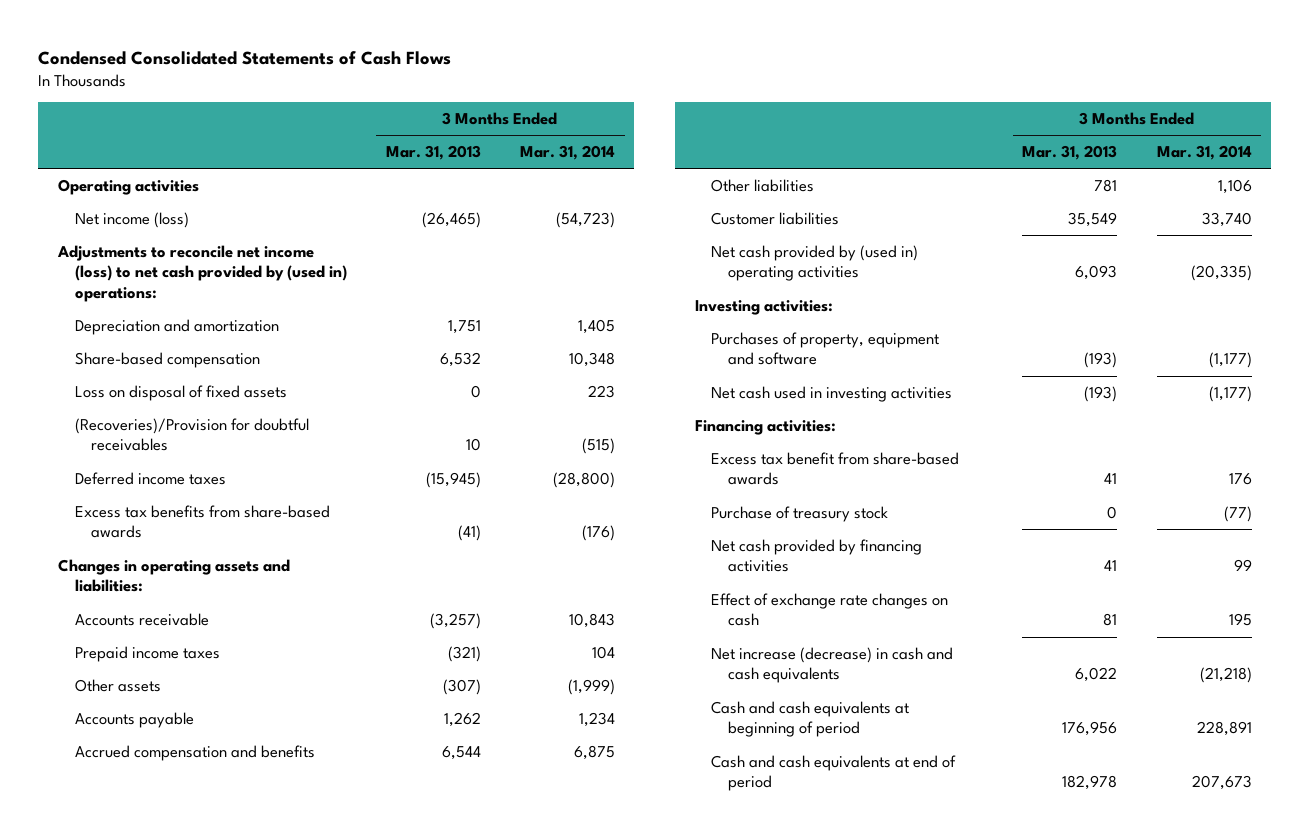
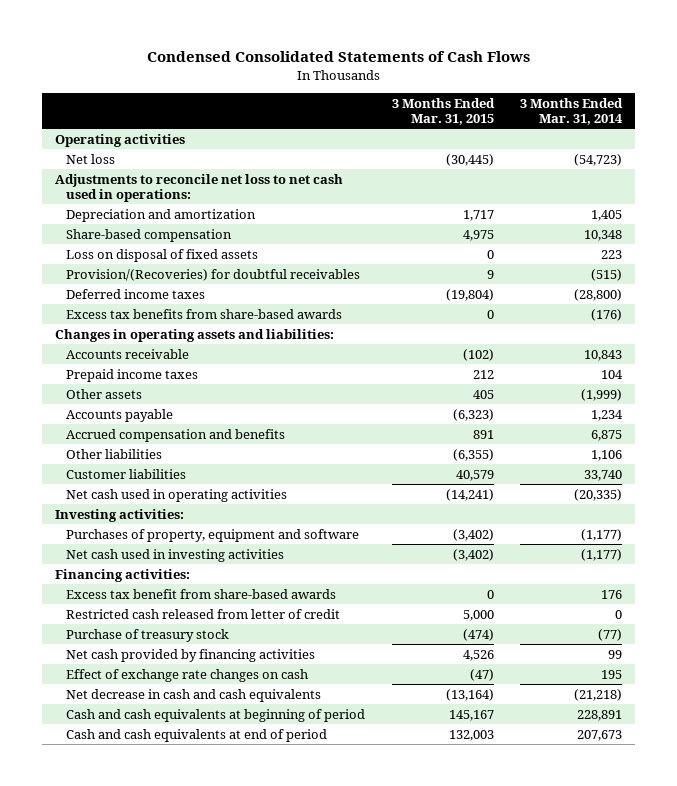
- | 3 Months Ended Mar. 31, 2013 | 3 Months Ended Mar. 31, 2014
+ | 3 Months Ended Mar. 31, 2015 | 3 Months Ended Mar. 31, 2014
- Net income (loss) | (26,465) | (54,723)
- Adjustments to reconcile net income (loss) to net cash provided by (used in) operations:
+ Net loss | (30,445) | (54,723)
+ Adjustments to reconcile net loss to net cash used in operations:
- (Recoveries)/Provision for doubtful receivables | 10 | (515)
+ Provision/(Recoveries) for doubtful receivables | 9 | (515)
- Net cash provided by (used in) operating activities | 6,093 | (20,335)
+ Net cash used in operating activities | (14,241) | (20,335)
+ Restricted cash released from letter of credit | 5,000 | 0
- Net increase (decrease) in cash and cash equivalents | 6,022 | (21,218)
+ Net decrease in cash and cash equivalents | (13,164) | (21,218)

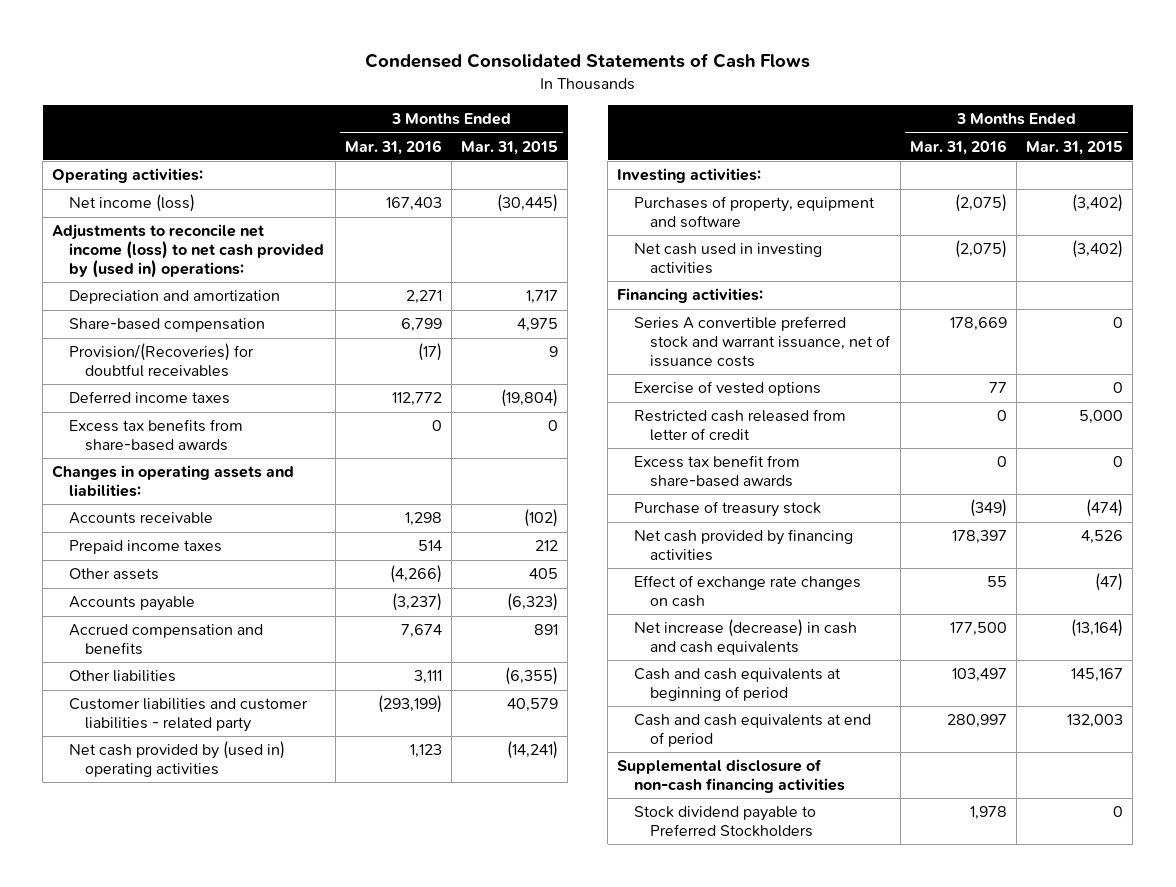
- | 3 Months Ended Mar. 31, 2015 | 3 Months Ended Mar. 31, 2014
+ | 3 Months Ended Mar. 31, 2016 | 3 Months Ended Mar. 31, 2015
- Operating activities
- Net loss | (30,445) | (54,723)
- Adjustments to reconcile net loss to net cash used in operations:
+ Operating activities:
+ Net income (loss) | 167,403 | (30,445)
+ Adjustments to reconcile net income (loss) to net cash provided by (used in) operations:
- Loss on disposal of fixed assets | 0 | 223
- Customer liabilities | 40,579 | 33,740
- Net cash used in operating activities | (14,241) | (20,335)
+ Customer liabilities and customer liabilities - related party | (293,199) | 40,579
+ Net cash provided by (used in) operating activities | 1,123 | (14,241)
+ Series A convertible preferred stock and warrant issuance, net of issuance costs | 178,669 | 0
+ Exercise of vested options | 77 | 0
moved down: Excess tax benefit from share-based awards | 0 | 0
- Net decrease in cash and cash equivalents | (13,164) | (21,218)
+ Net increase (decrease) in cash and cash equivalents | 177,500 | (13,164)
+ Supplemental disclosure of non-cash financing activities
+ Stock dividend payable to Preferred Stockholders | 1,978 | 0

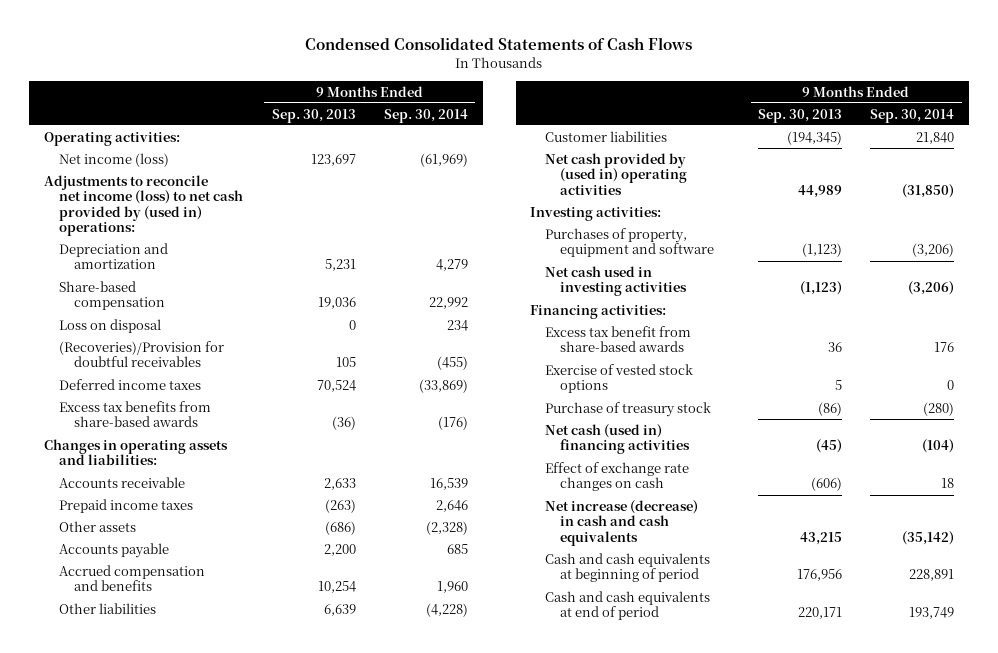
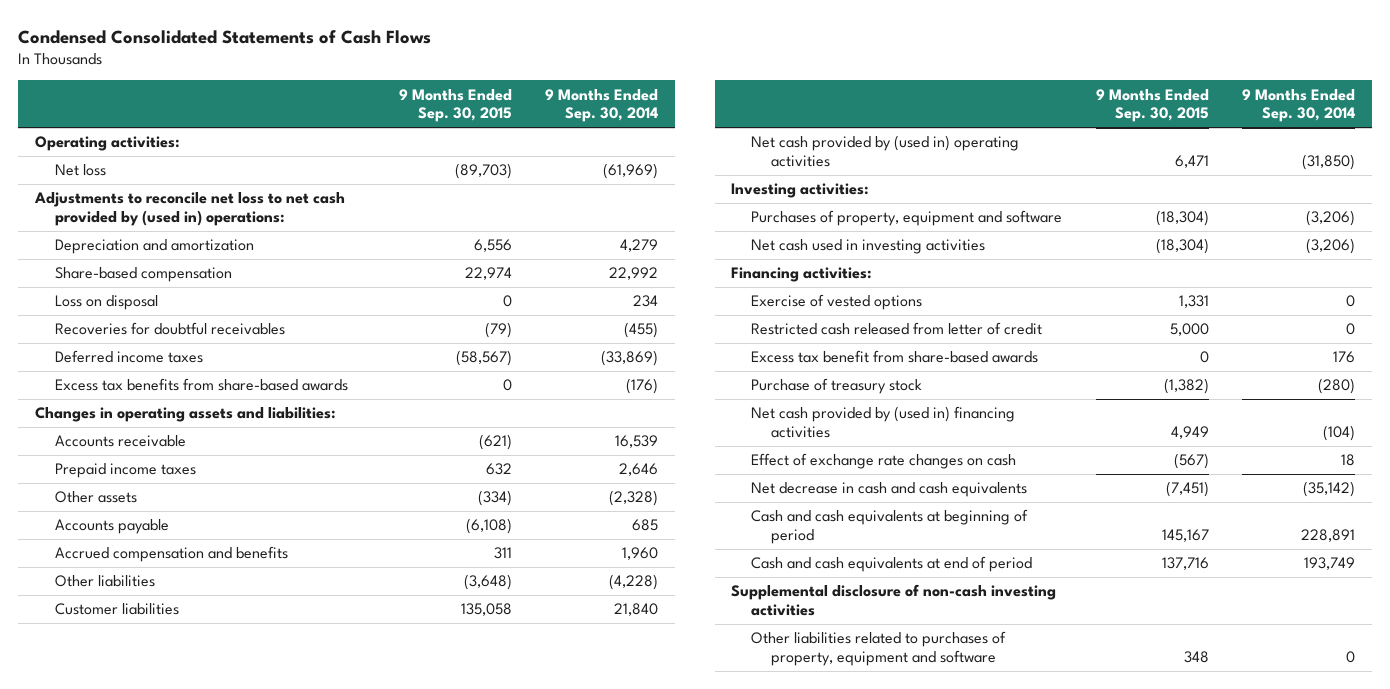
- | 9 Months Ended Sep. 30, 2013 | 9 Months Ended Sep. 30, 2014
+ | 9 Months Ended Sep. 30, 2015 | 9 Months Ended Sep. 30, 2014
- Net income (loss) | 123,697 | (61,969)
- Adjustments to reconcile net income (loss) to net cash provided by (used in) operations:
+ Net loss | (89,703) | (61,969)
+ Adjustments to reconcile net loss to net cash provided by (used in) operations:
- (Recoveries)/Provision for doubtful receivables | 105 | (455)
+ Recoveries for doubtful receivables | (79) | (455)
+ Exercise of vested options | 1,331 | 0
+ Restricted cash released from letter of credit | 5,000 | 0
- Exercise of vested stock options | 5 | 0
- Net cash (used in) financing activities | (45) | (104)
+ Net cash provided by (used in) financing activities | 4,949 | (104)
- Net increase (decrease) in cash and cash equivalents | 43,215 | (35,142)
+ Net decrease in cash and cash equivalents | (7,451) | (35,142)
+ Supplemental disclosure of non-cash investing activities
+ Other liabilities related to purchases of property, equipment and software | 348 | 0

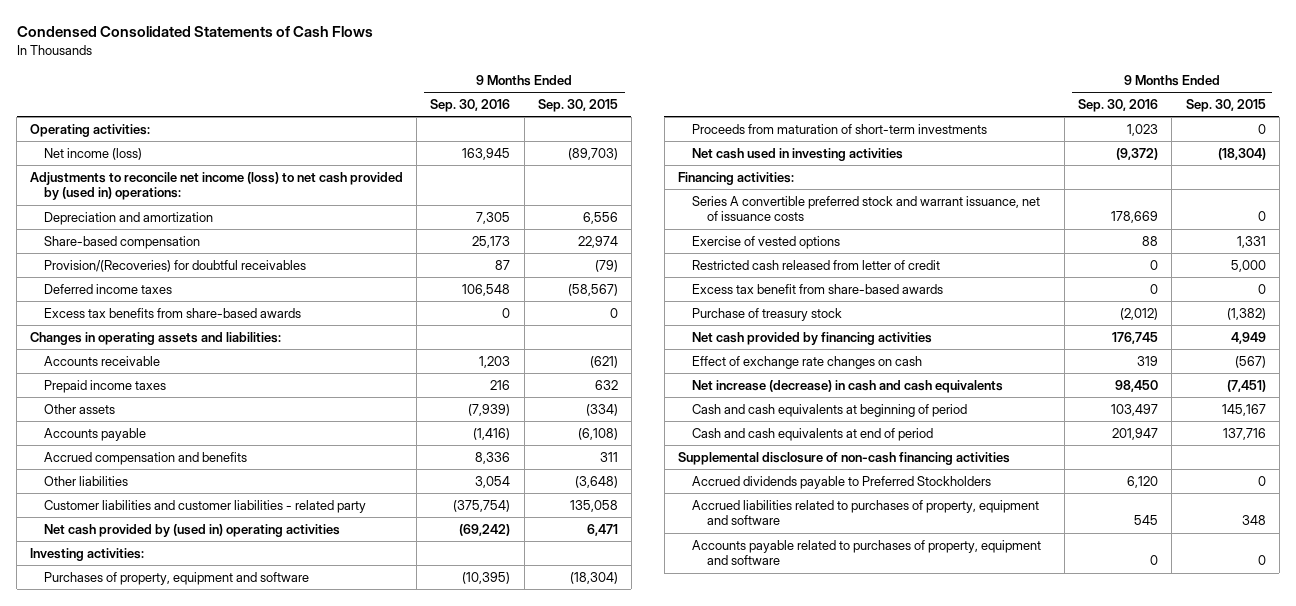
- | 9 Months Ended Sep. 30, 2015 | 9 Months Ended Sep. 30, 2014
+ | 9 Months Ended Sep. 30, 2016 | 9 Months Ended Sep. 30, 2015
- Net loss | (89,703) | (61,969)
- Adjustments to reconcile net loss to net cash provided by (used in) operations:
+ Net income (loss) | 163,945 | (89,703)
+ Adjustments to reconcile net income (loss) to net cash provided by (used in) operations:
- Loss on disposal | 0 | 234
- Recoveries for doubtful receivables | (79) | (455)
+ Provision/(Recoveries) for doubtful receivables | 87 | (79)
- Customer liabilities | 135,058 | 21,840
+ Customer liabilities and customer liabilities - related party | (375,754) | 135,058
+ Proceeds from maturation of short-term investments | 1,023 | 0
+ Series A convertible preferred stock and warrant issuance, net of issuance costs | 178,669 | 0
- Net cash provided by (used in) financing activities | 4,949 | (104)
+ Net cash provided by financing activities | 176,745 | 4,949
- Net decrease in cash and cash equivalents | (7,451) | (35,142)
+ Net increase (decrease) in cash and cash equivalents | 98,450 | (7,451)
- Supplemental disclosure of non-cash investing activities
- Other liabilities related to purchases of property, equipment and software | 348 | 0
+ Supplemental disclosure of non-cash financing activities
+ Accrued dividends payable to Preferred Stockholders | 6,120 | 0
+ Accrued liabilities related to purchases of property, equipment and software | 545 | 348
+ Accounts payable related to purchases of property, equipment and software | 0 | 0

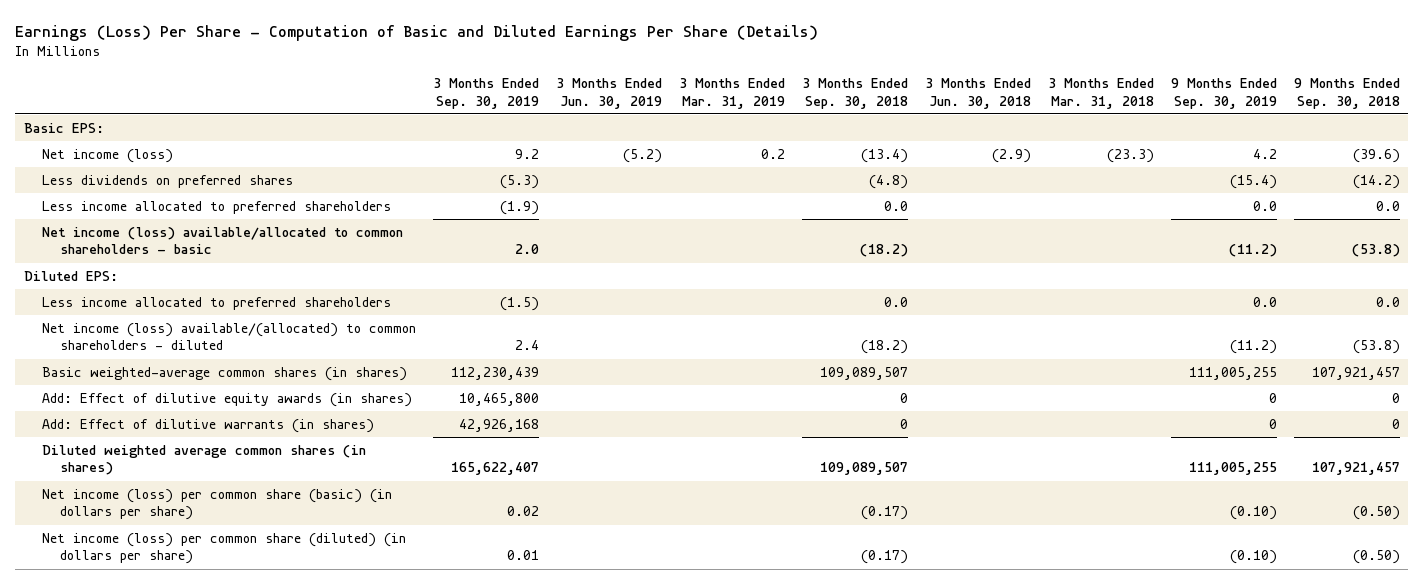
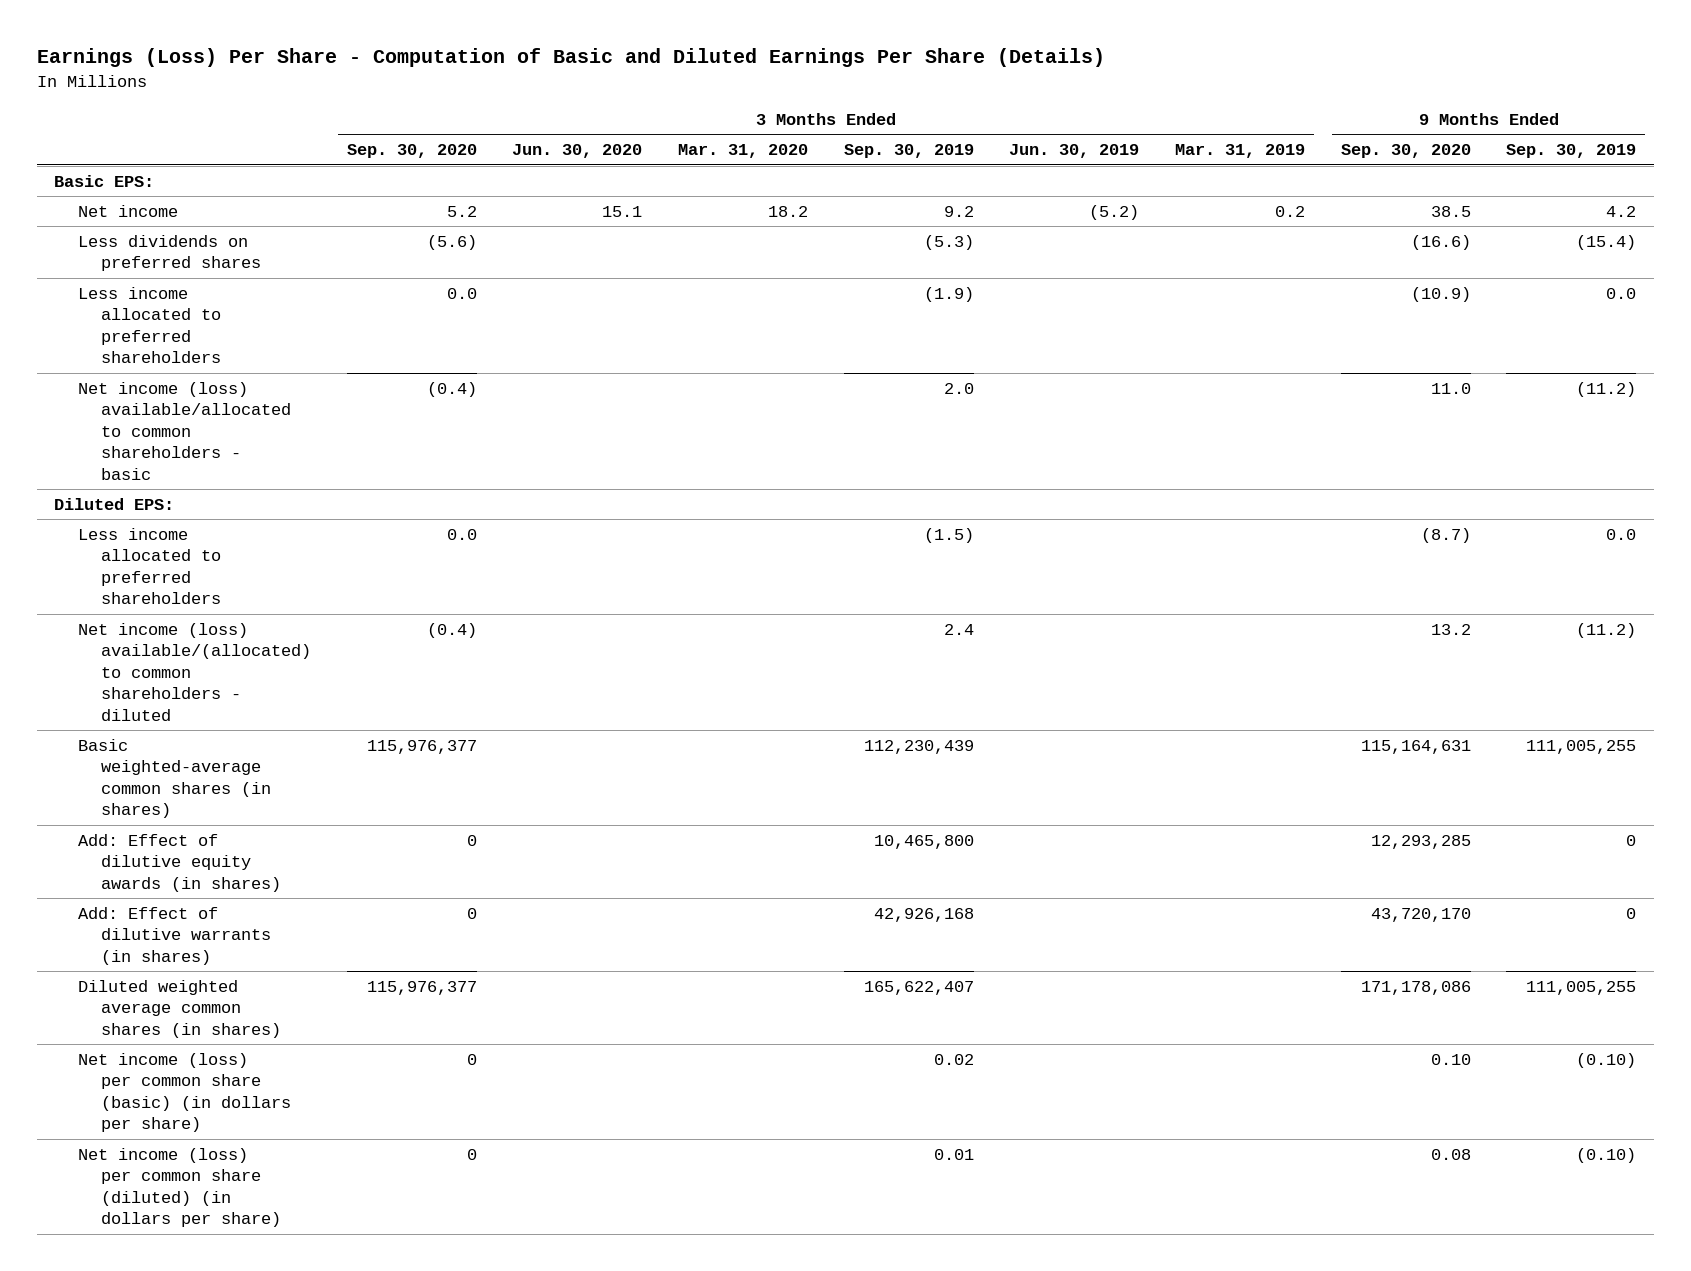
- | 3 Months Ended Sep. 30, 2019 | 3 Months Ended Jun. 30, 2019 | 3 Months Ended Mar. 31, 2019 | 3 Months Ended Sep. 30, 2018 | 3 Months Ended Jun. 30, 2018 | 3 Months Ended Mar. 31, 2018 | 9 Months Ended Sep. 30, 2019 | 9 Months Ended Sep. 30, 2018
+ | 3 Months Ended Sep. 30, 2020 | 3 Months Ended Jun. 30, 2020 | 3 Months Ended Mar. 31, 2020 | 3 Months Ended Sep. 30, 2019 | 3 Months Ended Jun. 30, 2019 | 3 Months Ended Mar. 31, 2019 | 9 Months Ended Sep. 30, 2020 | 9 Months Ended Sep. 30, 2019
- Net income (loss) | 9.2 | (5.2) | 0.2 | (13.4) | (2.9) | (23.3) | 4.2 | (39.6)
+ Net income | 5.2 | 15.1 | 18.2 | 9.2 | (5.2) | 0.2 | 38.5 | 4.2

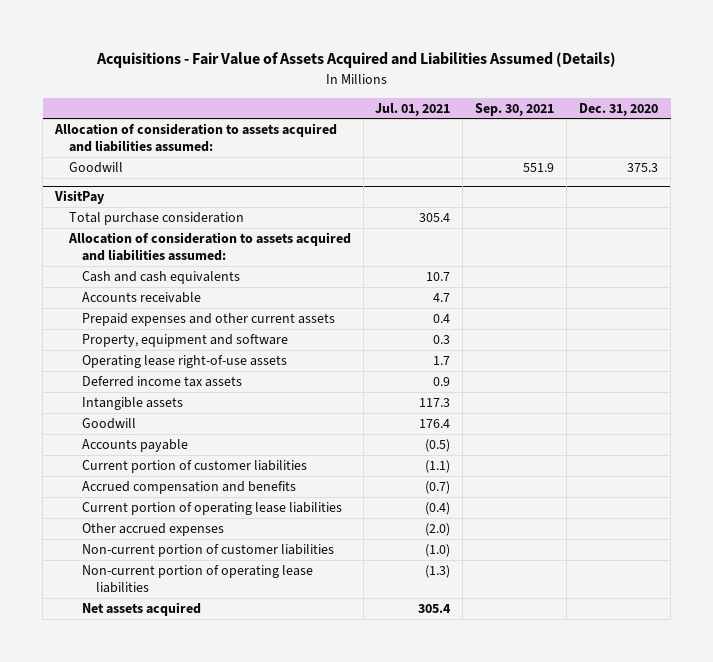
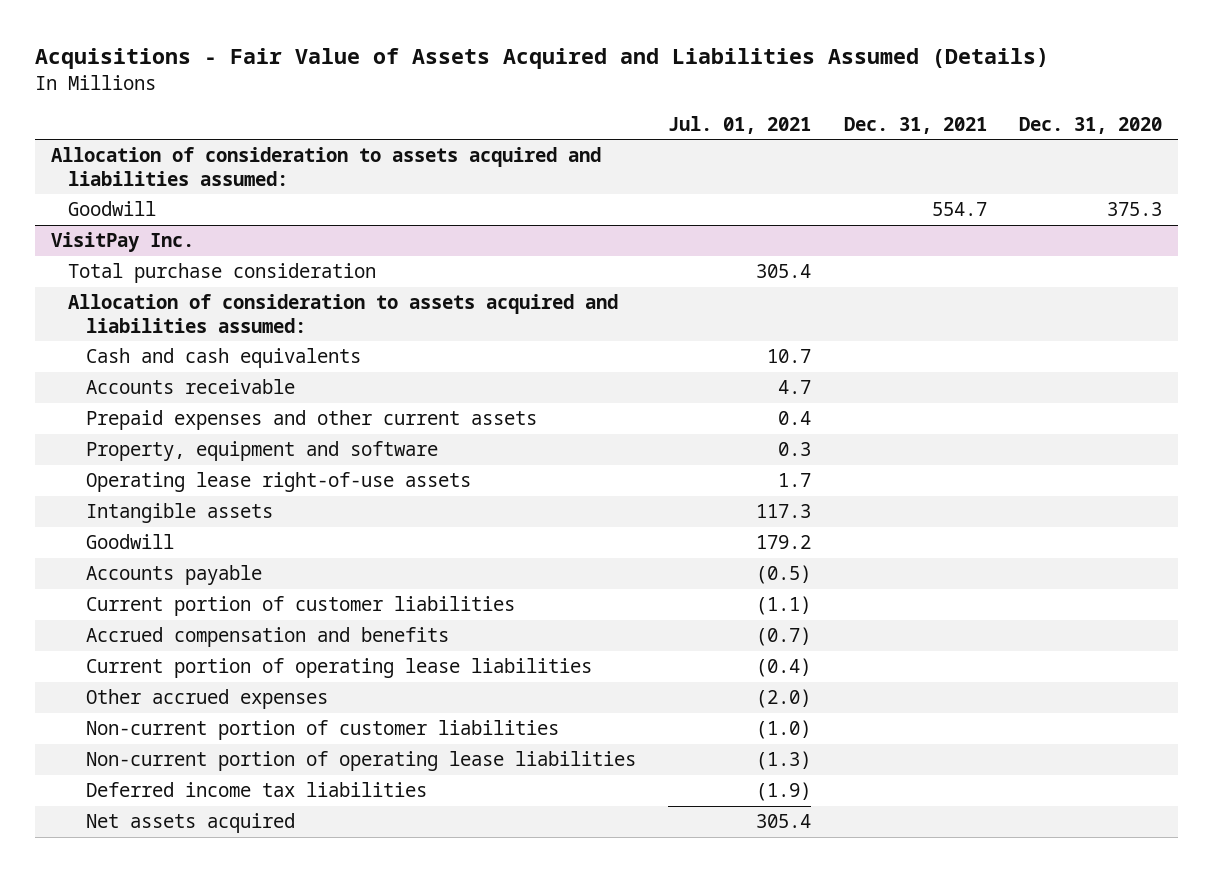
- | Jul. 01, 2021 | Sep. 30, 2021 | Dec. 31, 2020
+ | Jul. 01, 2021 | Dec. 31, 2021 | Dec. 31, 2020
- VisitPay
+ VisitPay Inc.
- Deferred income tax assets | 0.9 | |
- Goodwill | 176.4 | |
+ Goodwill | 179.2 | |
+ Deferred income tax liabilities | (1.9) | |

